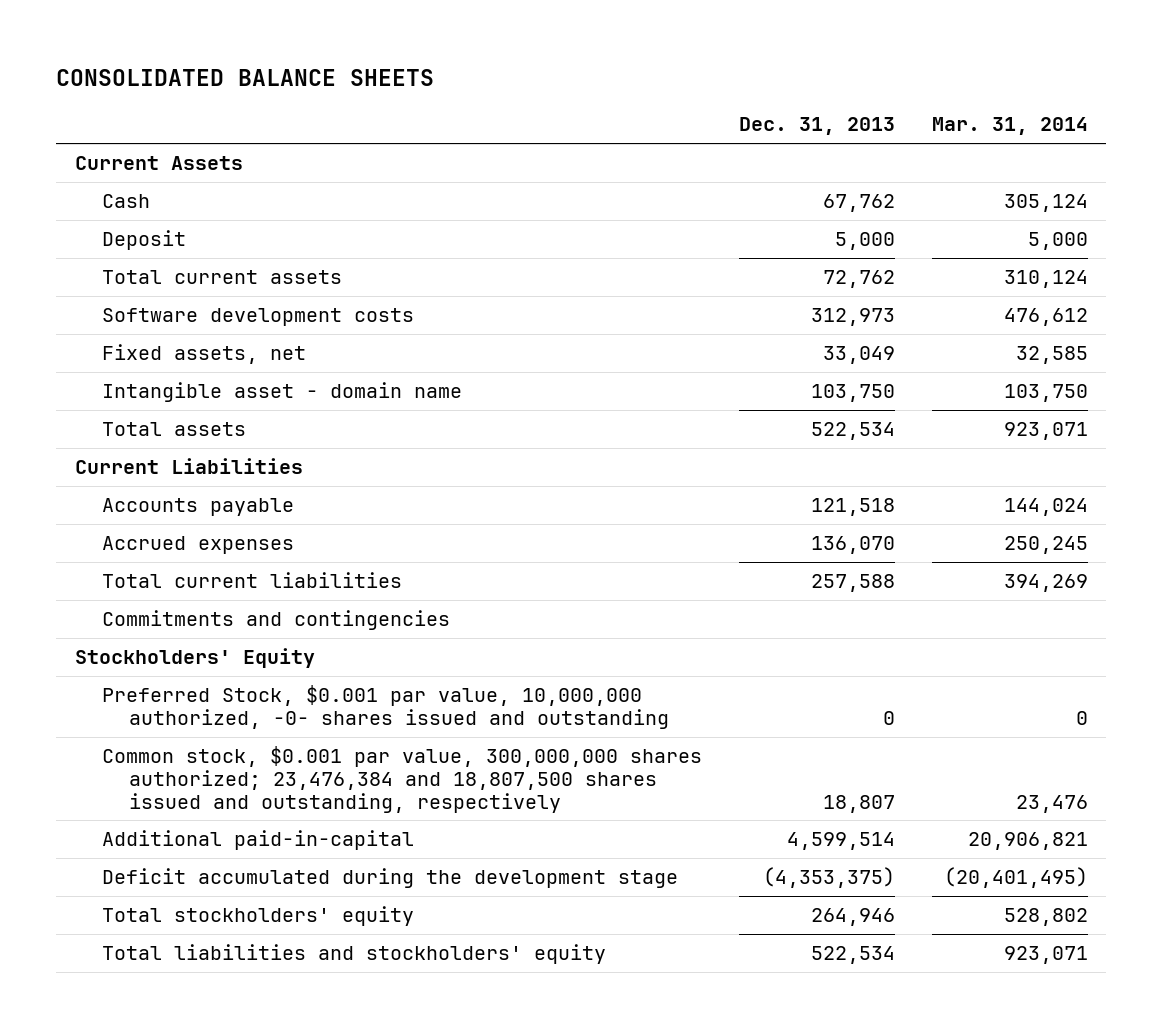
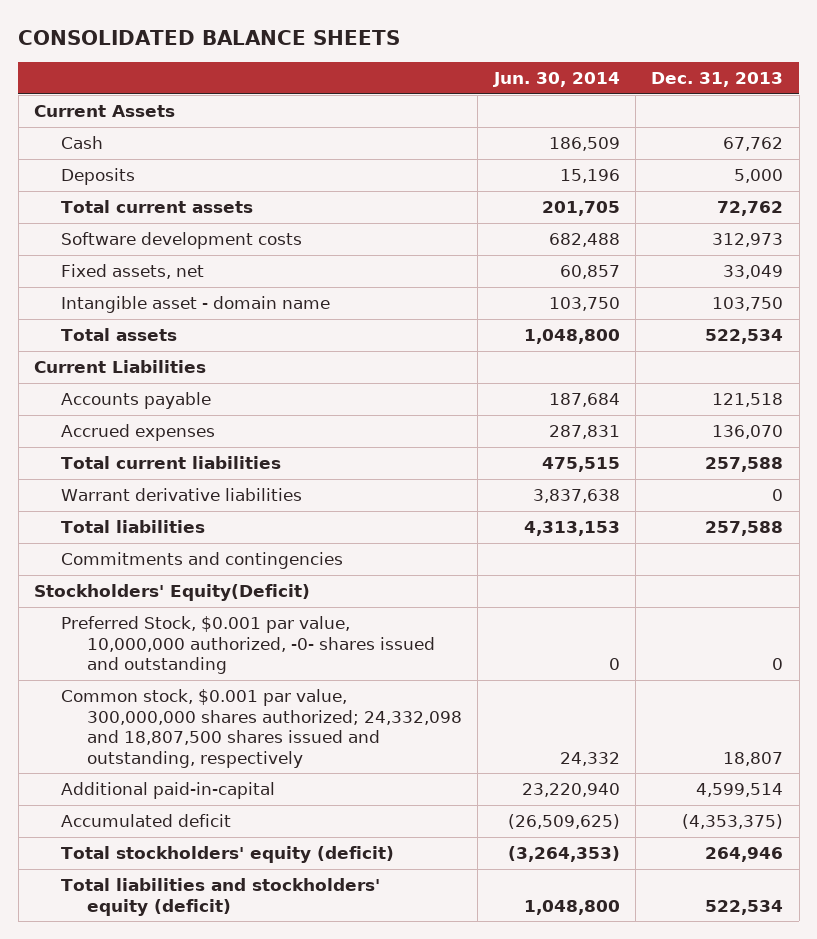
- | Dec. 31, 2013 | Mar. 31, 2014
+ | Jun. 30, 2014 | Dec. 31, 2013
- Deposit | 5,000 | 5,000
+ Deposits | 15,196 | 5,000
+ Warrant derivative liabilities | 3,837,638 | 0
+ Total liabilities | 4,313,153 | 257,588
- Stockholders' Equity
+ Stockholders' Equity(Deficit)
- Common stock, $0.001 par value, 300,000,000 shares authorized; 23,476,384 and 18,807,500 shares issued and outstanding, respectively | 18,807 | 23,476
+ Common stock, $0.001 par value, 300,000,000 shares authorized; 24,332,098 and 18,807,500 shares issued and outstanding, respectively | 24,332 | 18,807
- Deficit accumulated during the development stage | (4,353,375) | (20,401,495)
- Total stockholders' equity | 264,946 | 528,802
- Total liabilities and stockholders' equity | 522,534 | 923,071
+ Accumulated deficit | (26,509,625) | (4,353,375)
+ Total stockholders' equity (deficit) | (3,264,353) | 264,946
+ Total liabilities and stockholders' equity (deficit) | 1,048,800 | 522,534

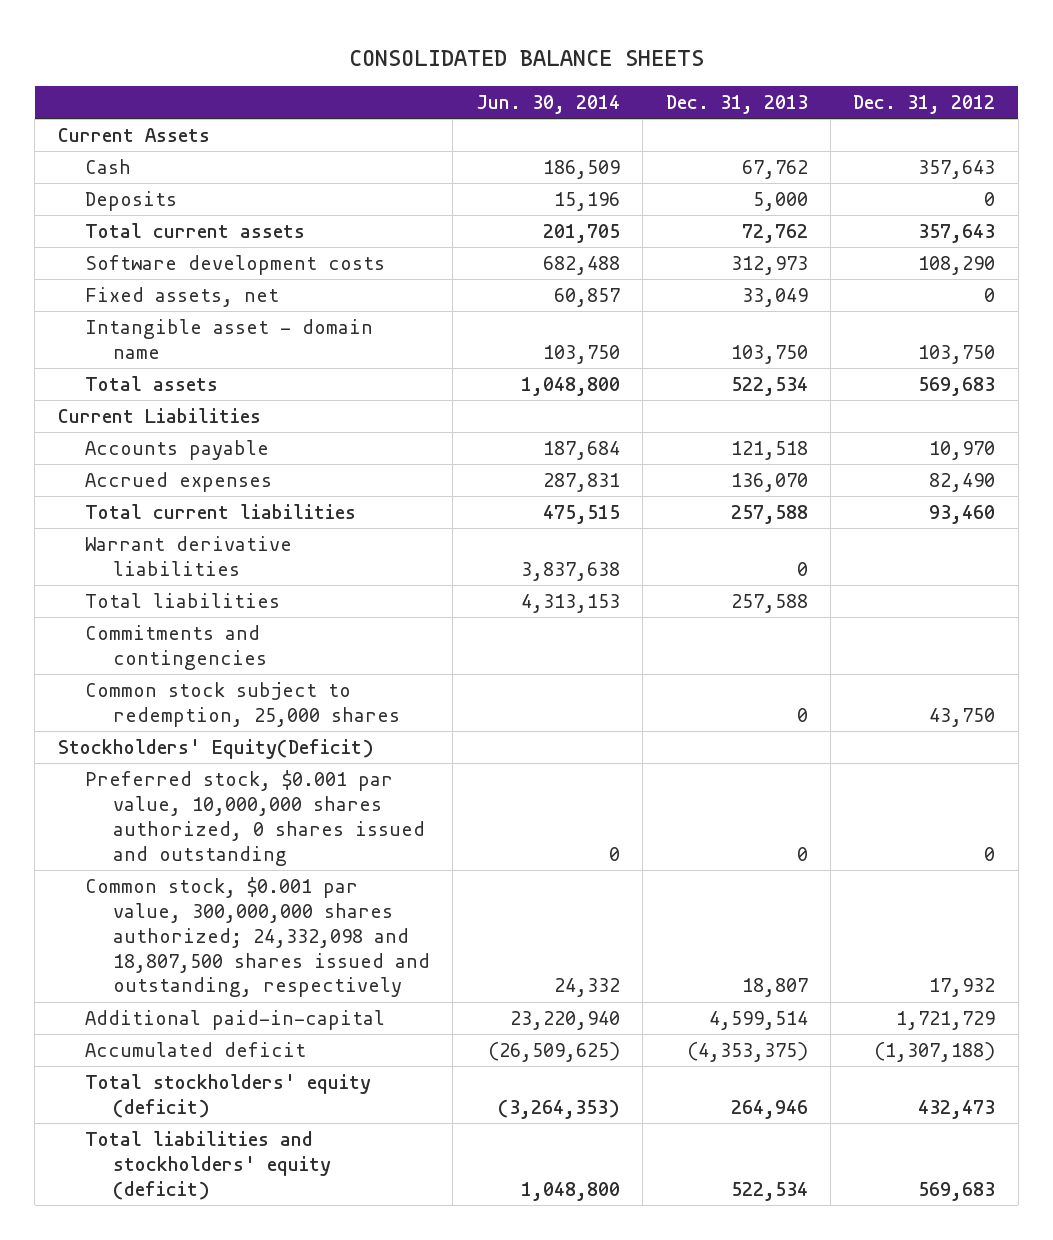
- | Jun. 30, 2014 | Dec. 31, 2013
+ | Jun. 30, 2014 | Dec. 31, 2013 | Dec. 31, 2012
+ Common stock subject to redemption, 25,000 shares | | 0 | 43,750
- Preferred Stock, $0.001 par value, 10,000,000 authorized, -0- shares issued and outstanding | 0 | 0
+ Preferred stock, $0.001 par value, 10,000,000 shares authorized, 0 shares issued and outstanding | 0 | 0 | 0

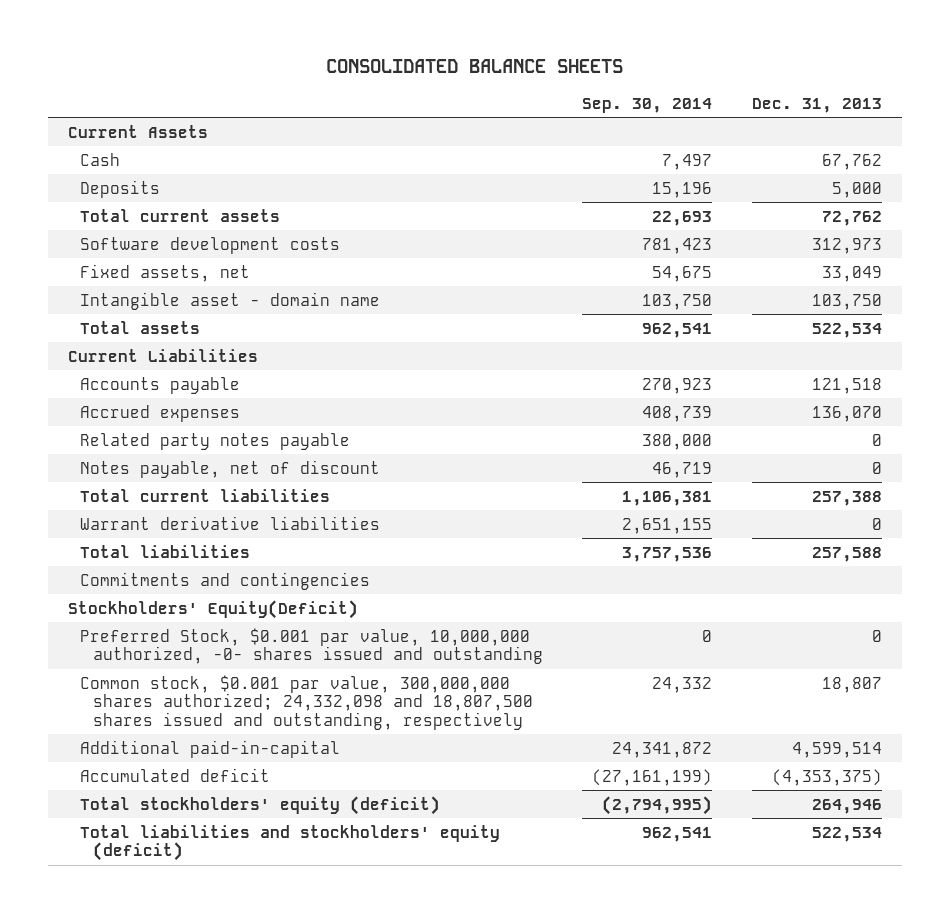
- | Jun. 30, 2014 | Dec. 31, 2013 | Dec. 31, 2012
+ | Sep. 30, 2014 | Dec. 31, 2013
- Total current liabilities | 475,515 | 257,588 | 93,460
+ Related party notes payable | 380,000 | 0
+ Notes payable, net of discount | 46,719 | 0
+ Total current liabilities | 1,106,381 | 257,388
- Common stock subject to redemption, 25,000 shares | | 0 | 43,750
- Preferred stock, $0.001 par value, 10,000,000 shares authorized, 0 shares issued and outstanding | 0 | 0 | 0
+ Preferred Stock, $0.001 par value, 10,000,000 authorized, -0- shares issued and outstanding | 0 | 0

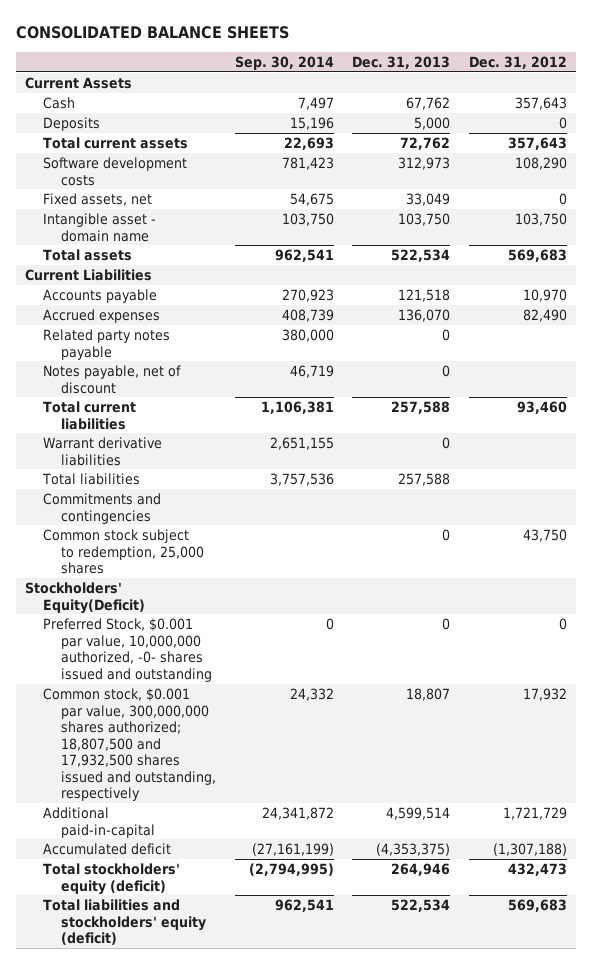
- | Sep. 30, 2014 | Dec. 31, 2013
+ | Sep. 30, 2014 | Dec. 31, 2013 | Dec. 31, 2012
- Total current liabilities | 1,106,381 | 257,388
+ Total current liabilities | 1,106,381 | 257,588 | 93,460
+ Common stock subject to redemption, 25,000 shares | | 0 | 43,750
- Common stock, $0.001 par value, 300,000,000 shares authorized; 24,332,098 and 18,807,500 shares issued and outstanding, respectively | 24,332 | 18,807
+ Common stock, $0.001 par value, 300,000,000 shares authorized; 18,807,500 and 17,932,500 shares issued and outstanding, respectively | 24,332 | 18,807 | 17,932

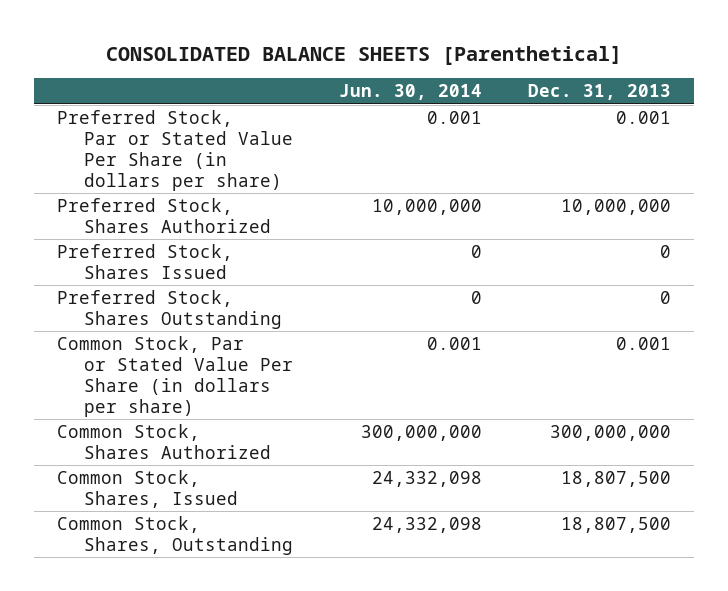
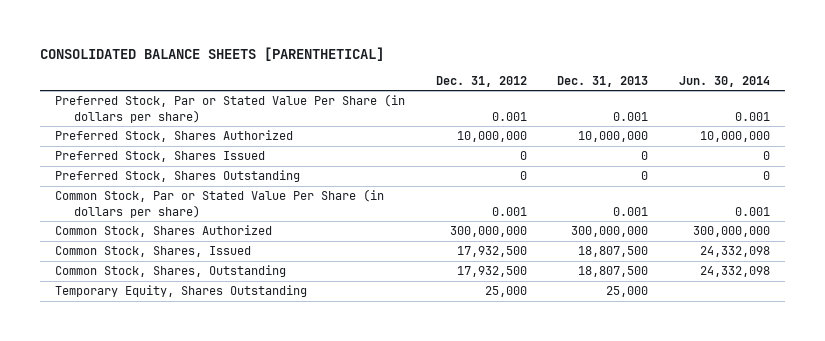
- CONSOLIDATED BALANCE SHEETS [Parenthetical]
+ CONSOLIDATED BALANCE SHEETS [PARENTHETICAL]
- | Jun. 30, 2014 | Dec. 31, 2013
+ | Dec. 31, 2012 | Dec. 31, 2013 | Jun. 30, 2014
+ Temporary Equity, Shares Outstanding | 25,000 | 25,000 |

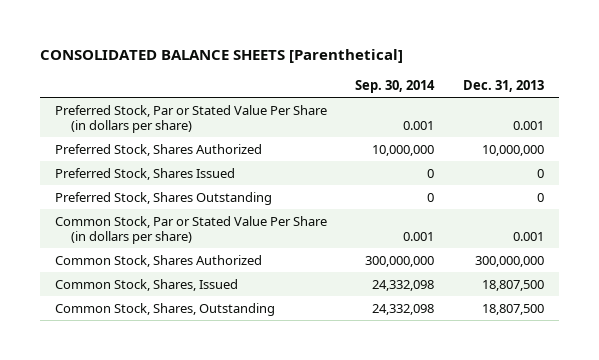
- CONSOLIDATED BALANCE SHEETS [PARENTHETICAL]
+ CONSOLIDATED BALANCE SHEETS [Parenthetical]
- | Dec. 31, 2012 | Dec. 31, 2013 | Jun. 30, 2014
+ | Sep. 30, 2014 | Dec. 31, 2013
- Temporary Equity, Shares Outstanding | 25,000 | 25,000 |

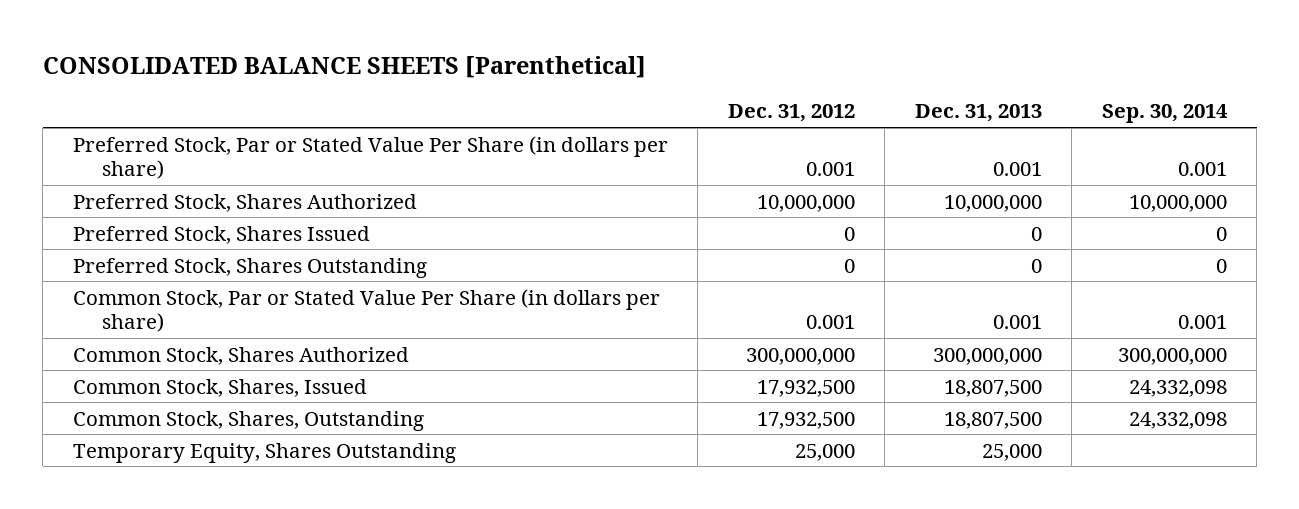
- | Sep. 30, 2014 | Dec. 31, 2013
+ | Dec. 31, 2012 | Dec. 31, 2013 | Sep. 30, 2014
+ Temporary Equity, Shares Outstanding | 25,000 | 25,000 |

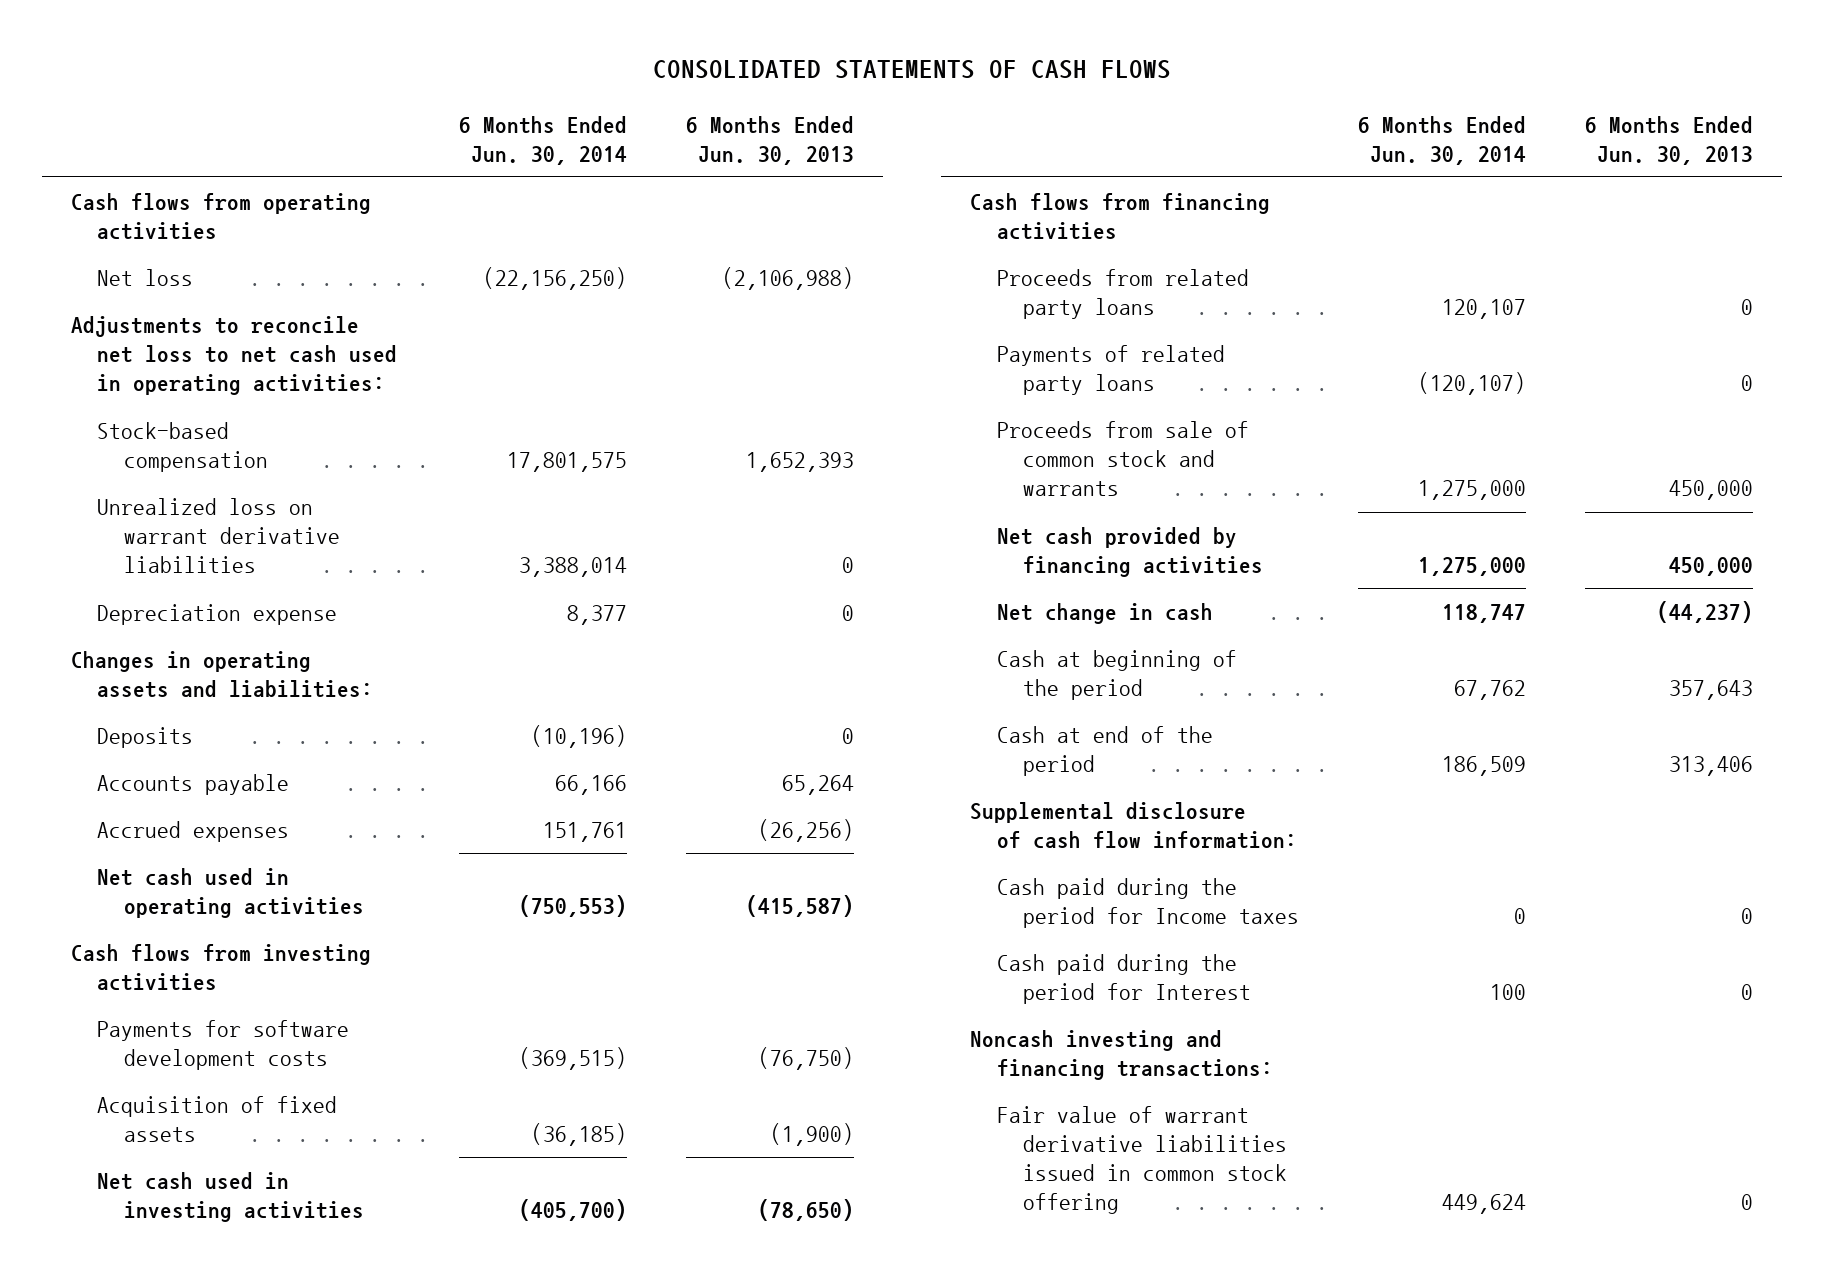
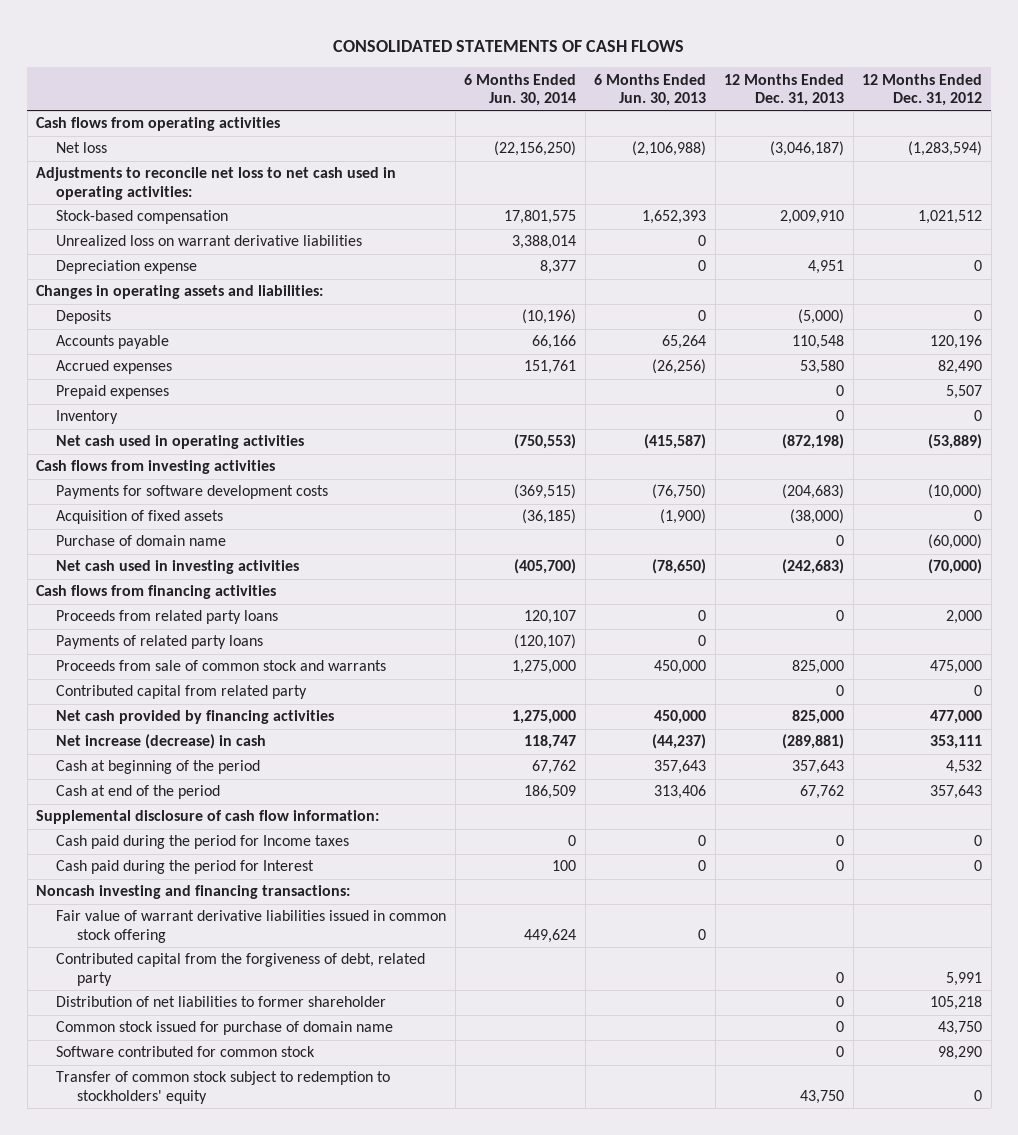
- | 6 Months Ended Jun. 30, 2014 | 6 Months Ended Jun. 30, 2013
+ | 6 Months Ended Jun. 30, 2014 | 6 Months Ended Jun. 30, 2013 | 12 Months Ended Dec. 31, 2013 | 12 Months Ended Dec. 31, 2012
+ Prepaid expenses | | | 0 | 5,507
+ Inventory | | | 0 | 0
+ Purchase of domain name | | | 0 | (60,000)
+ Contributed capital from related party | | | 0 | 0
- Net change in cash | 118,747 | (44,237)
+ Net increase (decrease) in cash | 118,747 | (44,237) | (289,881) | 353,111
+ Contributed capital from the forgiveness of debt, related party | | | 0 | 5,991
+ Distribution of net liabilities to former shareholder | | | 0 | 105,218
+ Common stock issued for purchase of domain name | | | 0 | 43,750
+ Software contributed for common stock | | | 0 | 98,290
+ Transfer of common stock subject to redemption to stockholders' equity | | | 43,750 | 0

